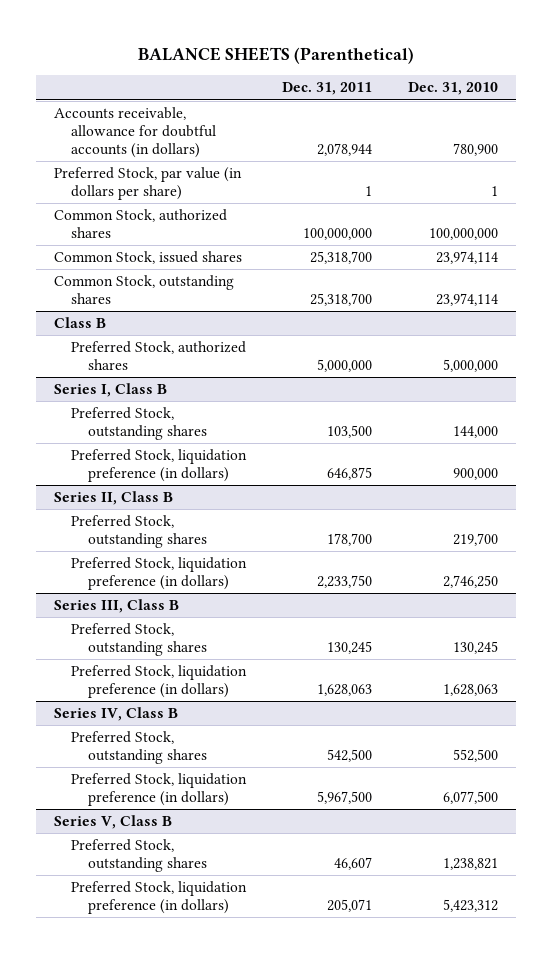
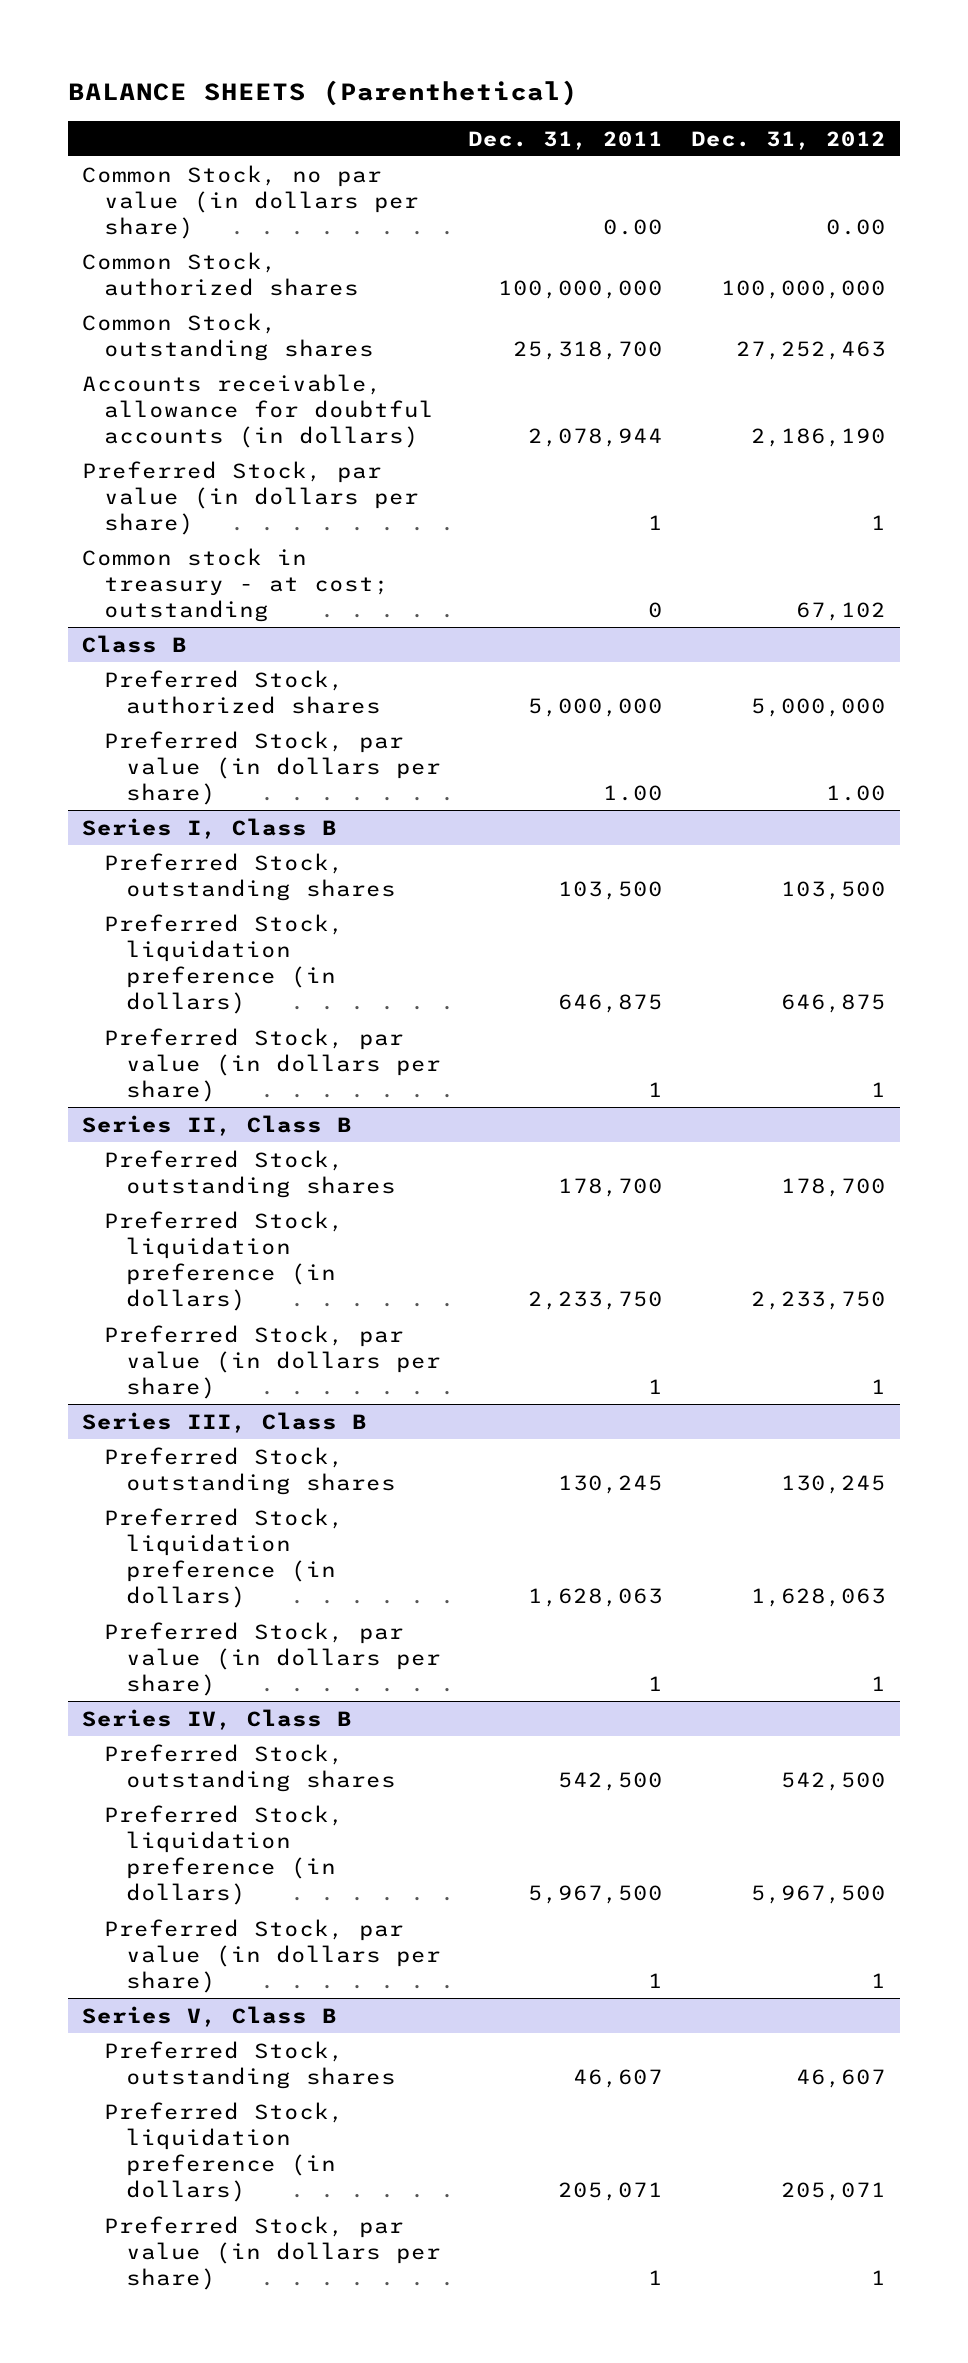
- | Dec. 31, 2011 | Dec. 31, 2010
+ | Dec. 31, 2011 | Dec. 31, 2012
+ Common Stock, no par value (in dollars per share) | 0.00 | 0.00
- Common Stock, issued shares | 25,318,700 | 23,974,114
moved down: Accounts receivable, allowance for doubtful accounts (in dollars) | 2,078,944 | 2,186,190
moved down: Preferred Stock, par value (in dollars per share) | 1 | 1
+ Common stock in treasury - at cost; outstanding | 0 | 67,102
@ Class B
+ Preferred Stock, par value (in dollars per share) | 1.00 | 1.00
@ Series I, Class B
+ Preferred Stock, par value (in dollars per share) | 1 | 1
@ Series II, Class B
+ Preferred Stock, par value (in dollars per share) | 1 | 1
@ Series III, Class B
+ Preferred Stock, par value (in dollars per share) | 1 | 1
@ Series IV, Class B
+ Preferred Stock, par value (in dollars per share) | 1 | 1
@ Series V, Class B
+ Preferred Stock, par value (in dollars per share) | 1 | 1

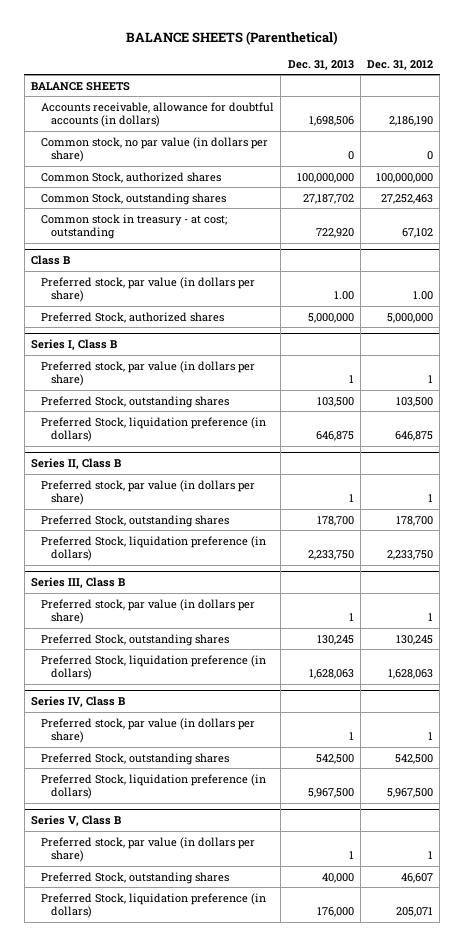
- | Dec. 31, 2011 | Dec. 31, 2012
+ | Dec. 31, 2013 | Dec. 31, 2012
- Common Stock, no par value (in dollars per share) | 0.00 | 0.00
+ BALANCE SHEETS
moved up: Accounts receivable, allowance for doubtful accounts (in dollars) | 1,698,506 | 2,186,190
+ Common stock, no par value (in dollars per share) | 0 | 0
- Preferred Stock, par value (in dollars per share) | 1 | 1
@ Class B
+ Preferred stock, par value (in dollars per share) | 1.00 | 1.00
- Preferred Stock, par value (in dollars per share) | 1.00 | 1.00
@ Series I, Class B
+ Preferred stock, par value (in dollars per share) | 1 | 1
- Preferred Stock, par value (in dollars per share) | 1 | 1
@ Series II, Class B
+ Preferred stock, par value (in dollars per share) | 1 | 1
- Preferred Stock, par value (in dollars per share) | 1 | 1
@ Series III, Class B
+ Preferred stock, par value (in dollars per share) | 1 | 1
- Preferred Stock, par value (in dollars per share) | 1 | 1
@ Series IV, Class B
+ Preferred stock, par value (in dollars per share) | 1 | 1
- Preferred Stock, par value (in dollars per share) | 1 | 1
@ Series V, Class B
+ Preferred stock, par value (in dollars per share) | 1 | 1
- Preferred Stock, par value (in dollars per share) | 1 | 1

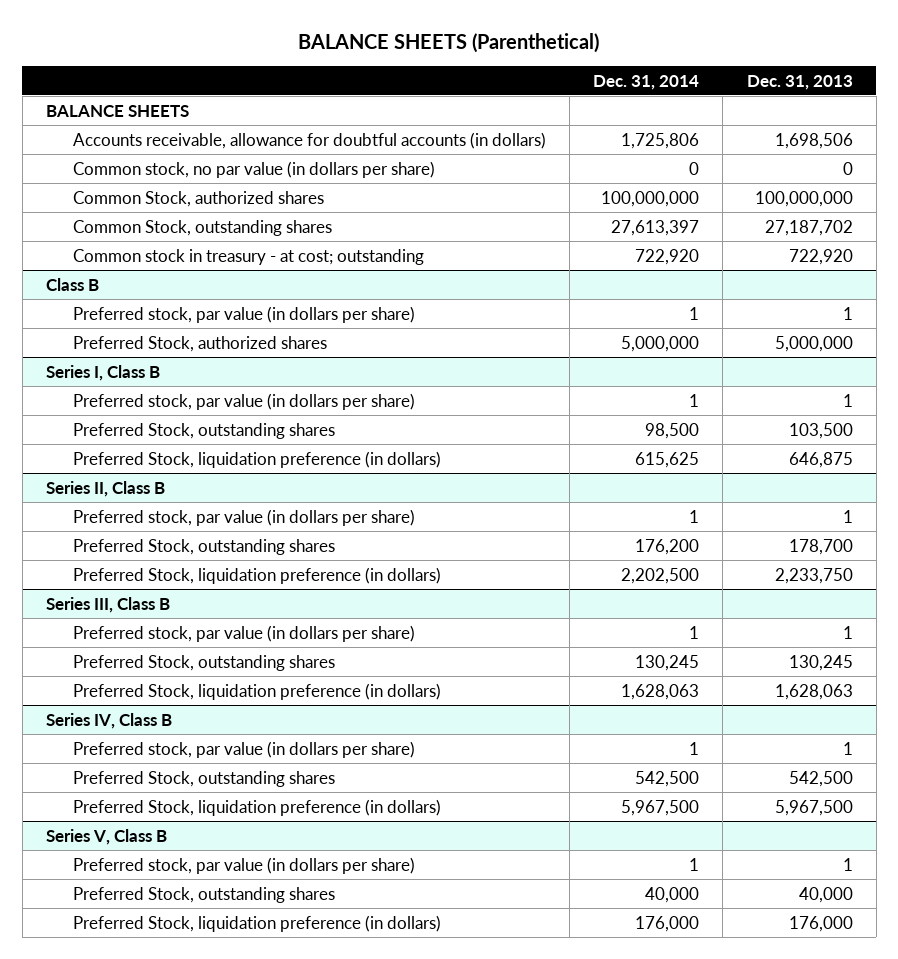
- | Dec. 31, 2013 | Dec. 31, 2012
+ | Dec. 31, 2014 | Dec. 31, 2013
@ Class B
- Preferred stock, par value (in dollars per share) | 1.00 | 1.00
+ Preferred stock, par value (in dollars per share) | 1 | 1

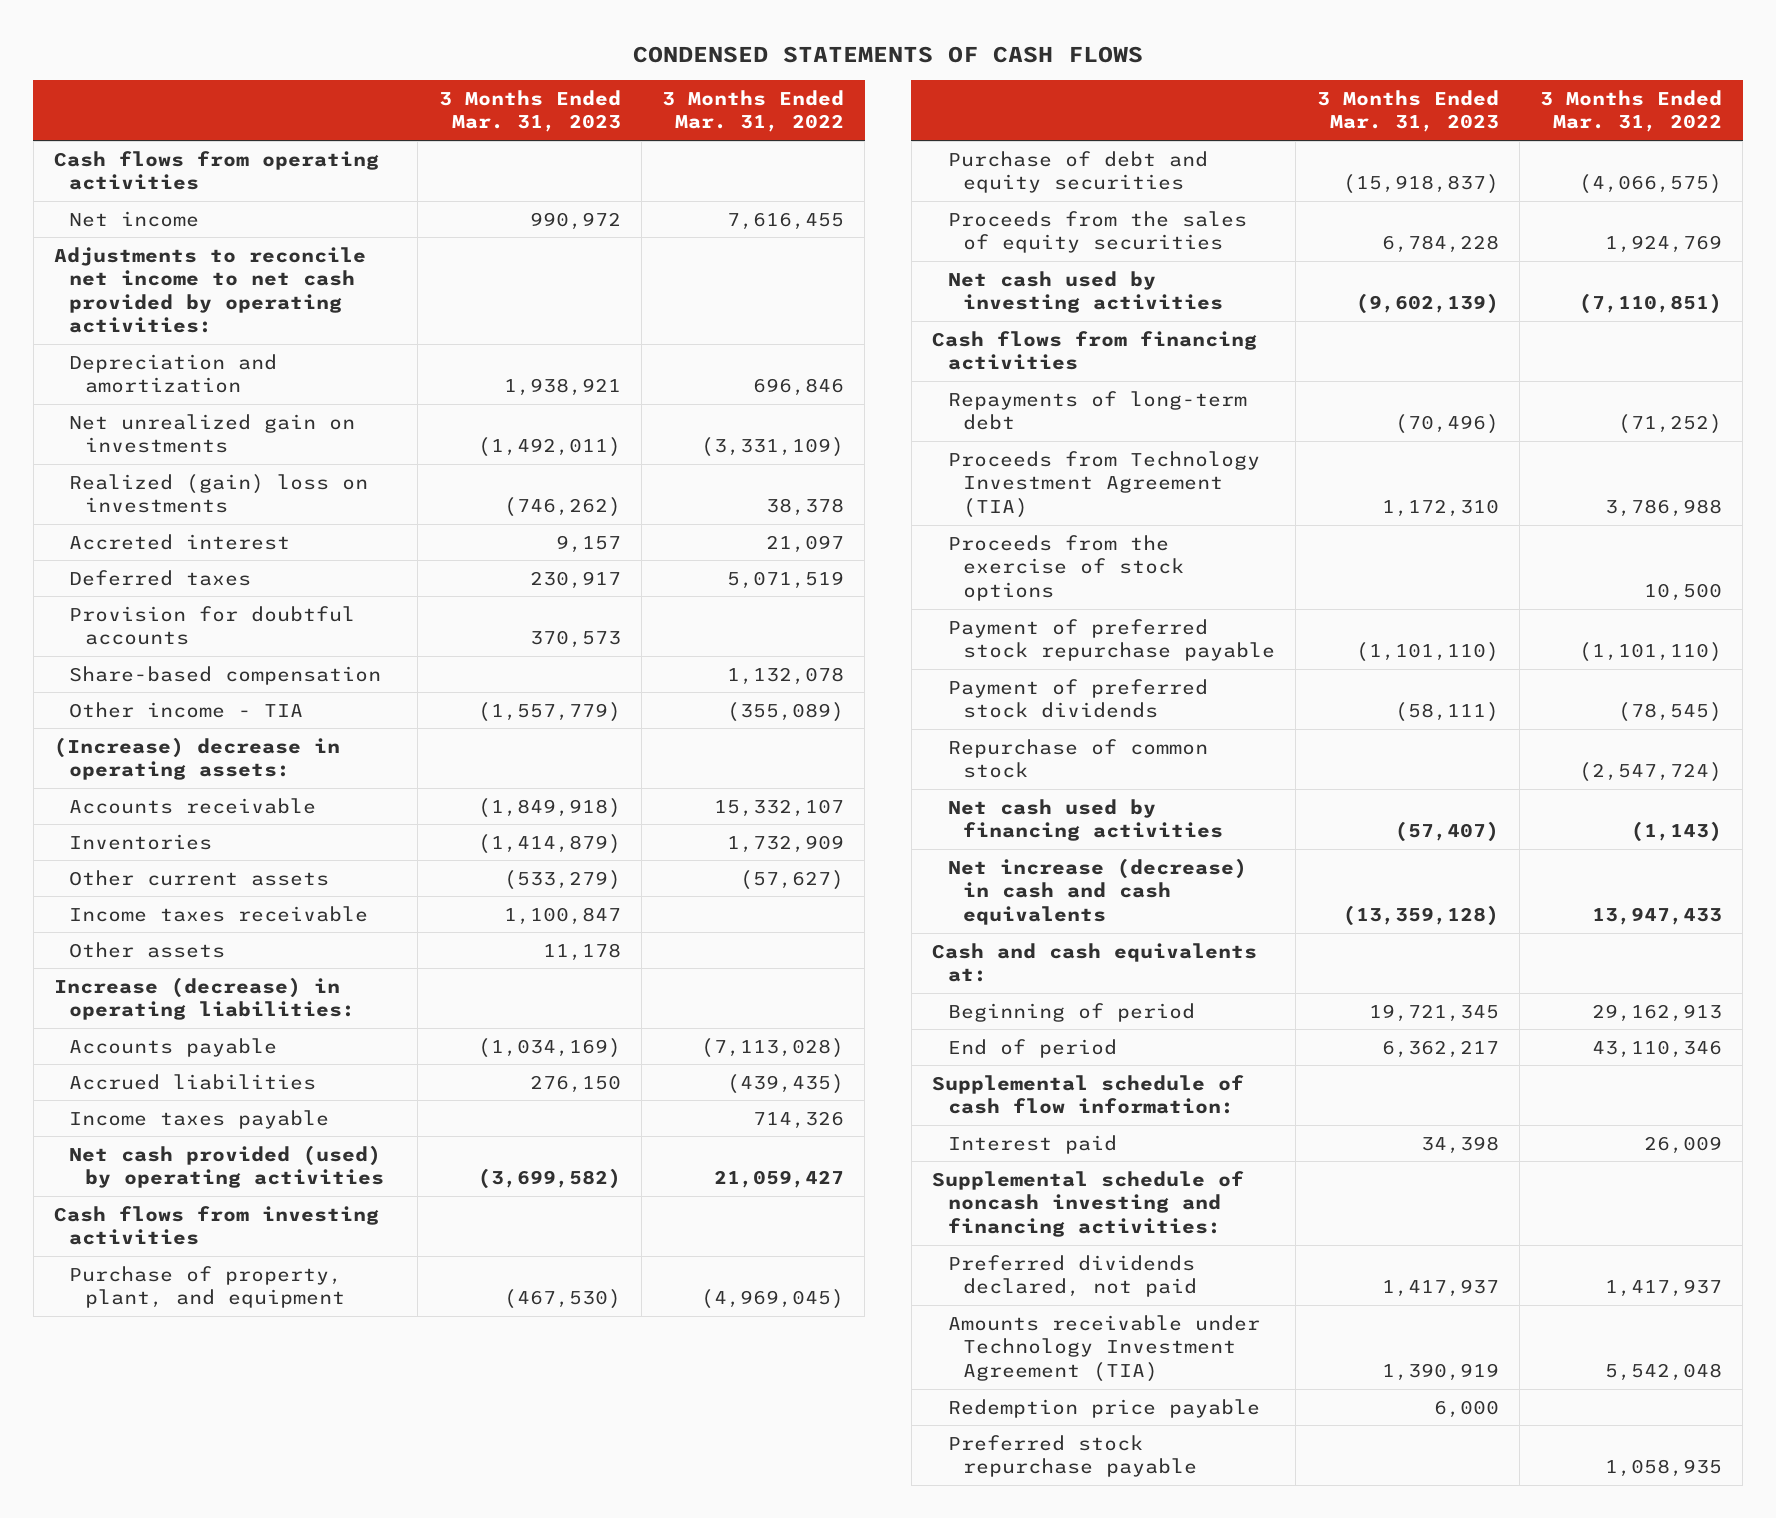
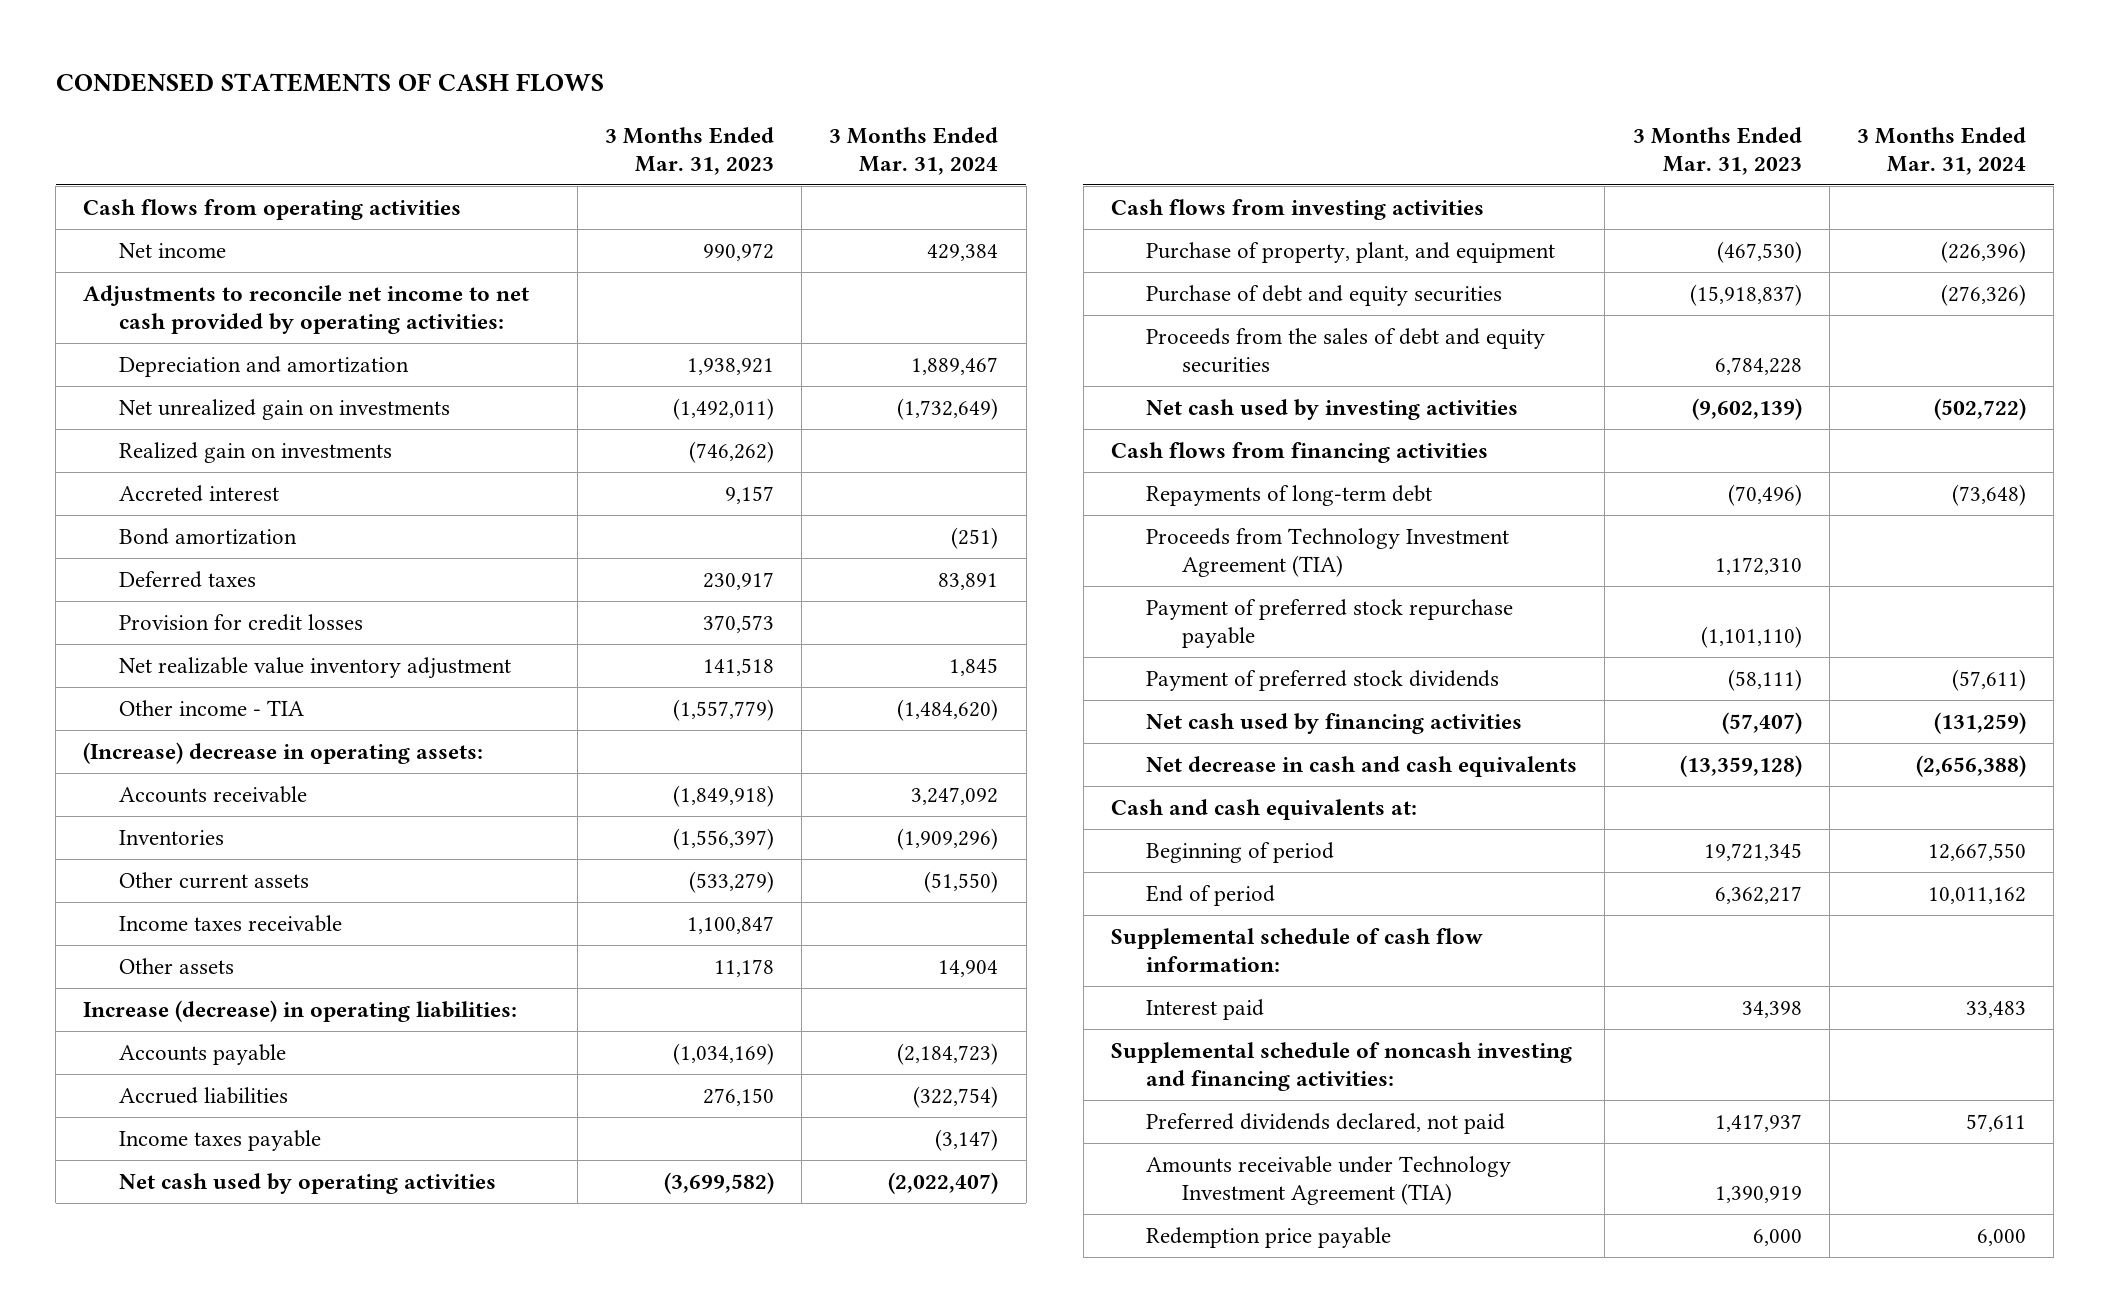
- | 3 Months Ended Mar. 31, 2023 | 3 Months Ended Mar. 31, 2022
+ | 3 Months Ended Mar. 31, 2023 | 3 Months Ended Mar. 31, 2024
- Realized (gain) loss on investments | (746,262) | 38,378
+ Realized gain on investments | (746,262) |
+ Bond amortization | | (251)
- Provision for doubtful accounts | 370,573 |
- Share-based compensation | | 1,132,078
+ Provision for credit losses | 370,573 |
+ Net realizable value inventory adjustment | 141,518 | 1,845
- Inventories | (1,414,879) | 1,732,909
+ Inventories | (1,556,397) | (1,909,296)
- Net cash provided (used) by operating activities | (3,699,582) | 21,059,427
+ Net cash used by operating activities | (3,699,582) | (2,022,407)
- Proceeds from the sales of equity securities | 6,784,228 | 1,924,769
+ Proceeds from the sales of debt and equity securities | 6,784,228 |
- Proceeds from the exercise of stock options | | 10,500
- Repurchase of common stock | | (2,547,724)
- Net increase (decrease) in cash and cash equivalents | (13,359,128) | 13,947,433
+ Net decrease in cash and cash equivalents | (13,359,128) | (2,656,388)
- Preferred stock repurchase payable | | 1,058,935

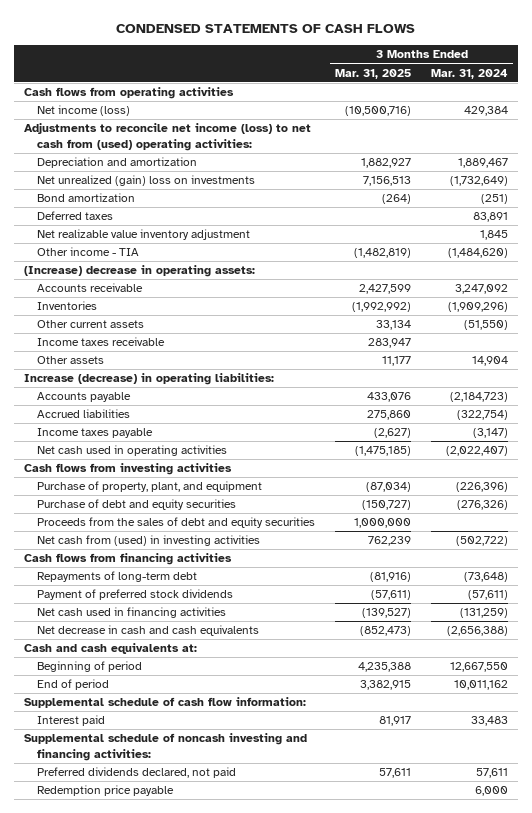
- | 3 Months Ended Mar. 31, 2023 | 3 Months Ended Mar. 31, 2024
+ | 3 Months Ended Mar. 31, 2025 | 3 Months Ended Mar. 31, 2024
- Net income | 990,972 | 429,384
- Adjustments to reconcile net income to net cash provided by operating activities:
+ Net income (loss) | (10,500,716) | 429,384
+ Adjustments to reconcile net income (loss) to net cash from (used) operating activities:
- Net unrealized gain on investments | (1,492,011) | (1,732,649)
- Realized gain on investments | (746,262) |
- Accreted interest | 9,157 |
+ Net unrealized (gain) loss on investments | 7,156,513 | (1,732,649)
- Provision for credit losses | 370,573 |
- Net cash used by operating activities | (3,699,582) | (2,022,407)
+ Net cash used in operating activities | (1,475,185) | (2,022,407)
- Net cash used by investing activities | (9,602,139) | (502,722)
+ Net cash from (used) in investing activities | 762,239 | (502,722)
- Proceeds from Technology Investment Agreement (TIA) | 1,172,310 |
- Payment of preferred stock repurchase payable | (1,101,110) |
- Net cash used by financing activities | (57,407) | (131,259)
+ Net cash used in financing activities | (139,527) | (131,259)
- Amounts receivable under Technology Investment Agreement (TIA) | 1,390,919 |

